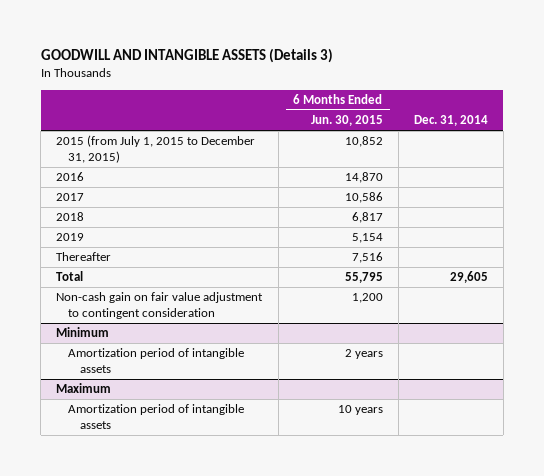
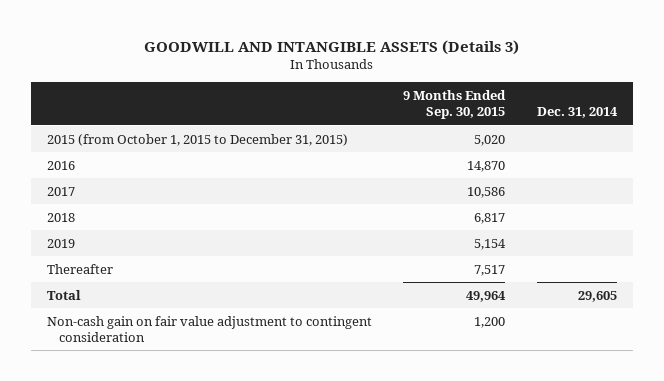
- | 6 Months Ended Jun. 30, 2015 | Dec. 31, 2014
+ | 9 Months Ended Sep. 30, 2015 | Dec. 31, 2014
- 2015 (from July 1, 2015 to December 31, 2015) | 10,852 |
+ 2015 (from October 1, 2015 to December 31, 2015) | 5,020 |
- Minimum
- Amortization period of intangible assets | 2 years |
- Maximum
- Amortization period of intangible assets | 10 years |

